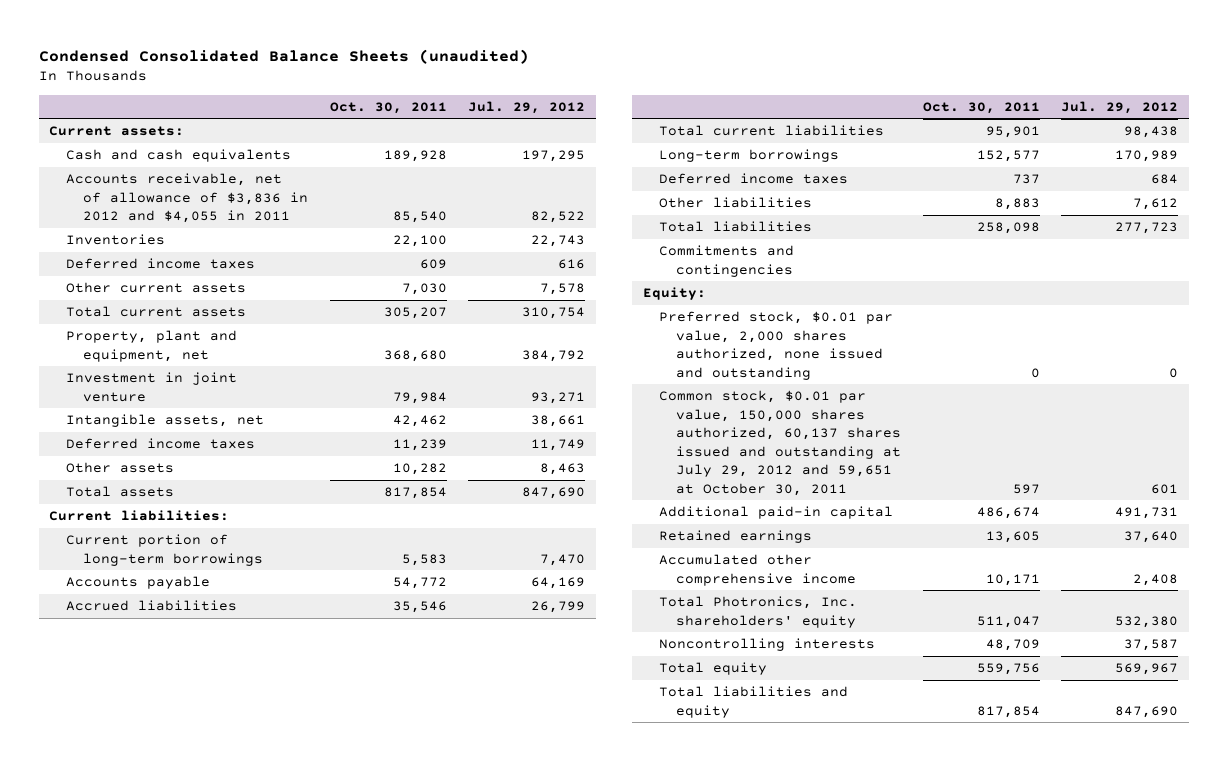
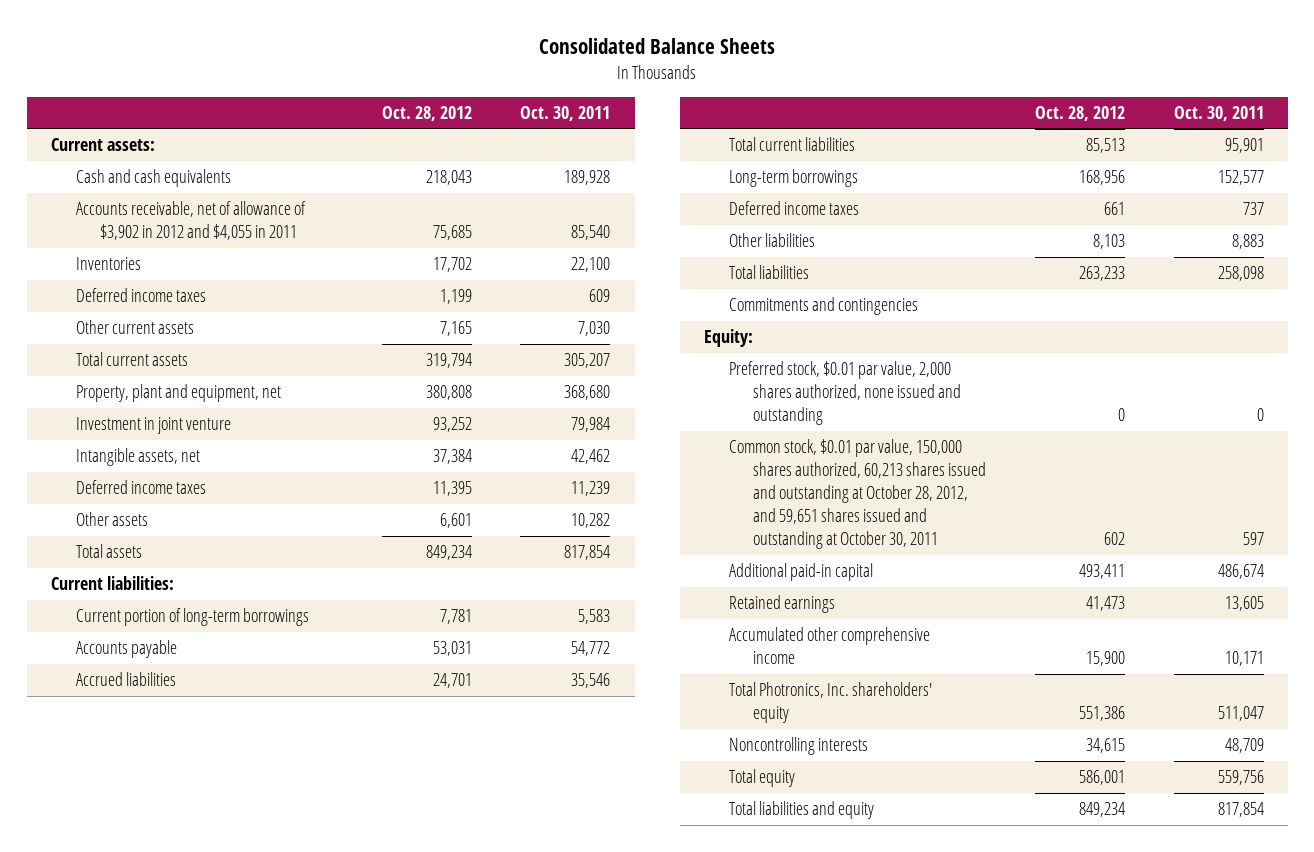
- Condensed Consolidated Balance Sheets (unaudited)
+ Consolidated Balance Sheets
- | Oct. 30, 2011 | Jul. 29, 2012
+ | Oct. 28, 2012 | Oct. 30, 2011
- Accounts receivable, net of allowance of $3,836 in 2012 and $4,055 in 2011 | 85,540 | 82,522
+ Accounts receivable, net of allowance of $3,902 in 2012 and $4,055 in 2011 | 75,685 | 85,540
- Common stock, $0.01 par value, 150,000 shares authorized, 60,137 shares issued and outstanding at July 29, 2012 and 59,651 at October 30, 2011 | 597 | 601
+ Common stock, $0.01 par value, 150,000 shares authorized, 60,213 shares issued and outstanding at October 28, 2012, and 59,651 shares issued and outstanding at October 30, 2011 | 602 | 597

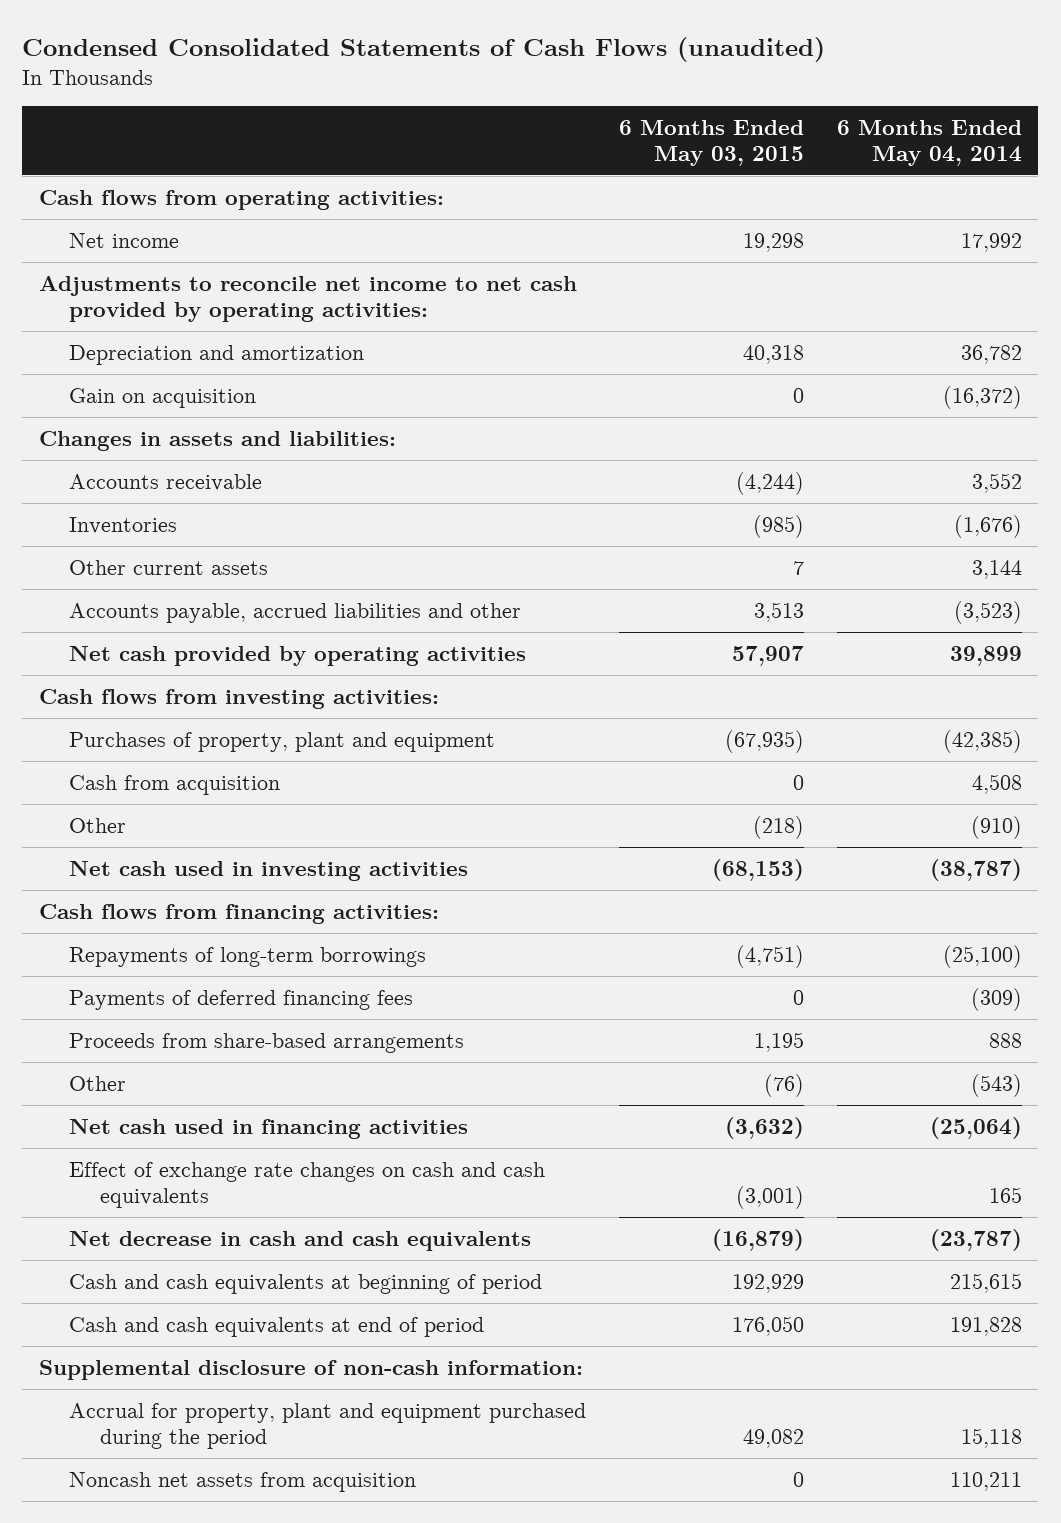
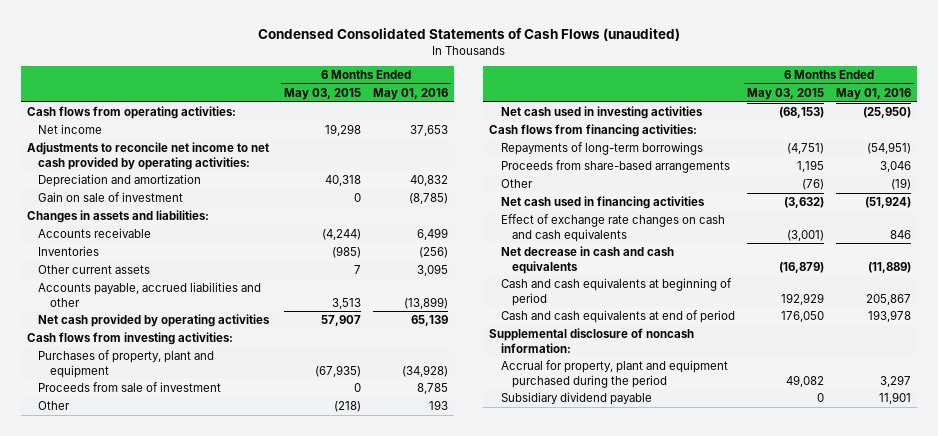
- | 6 Months Ended May 03, 2015 | 6 Months Ended May 04, 2014
+ | 6 Months Ended May 03, 2015 | 6 Months Ended May 01, 2016
- Gain on acquisition | 0 | (16,372)
+ Gain on sale of investment | 0 | (8,785)
- Cash from acquisition | 0 | 4,508
+ Proceeds from sale of investment | 0 | 8,785
- Payments of deferred financing fees | 0 | (309)
- Supplemental disclosure of non-cash information:
+ Supplemental disclosure of noncash information:
- Noncash net assets from acquisition | 0 | 110,211
+ Subsidiary dividend payable | 0 | 11,901

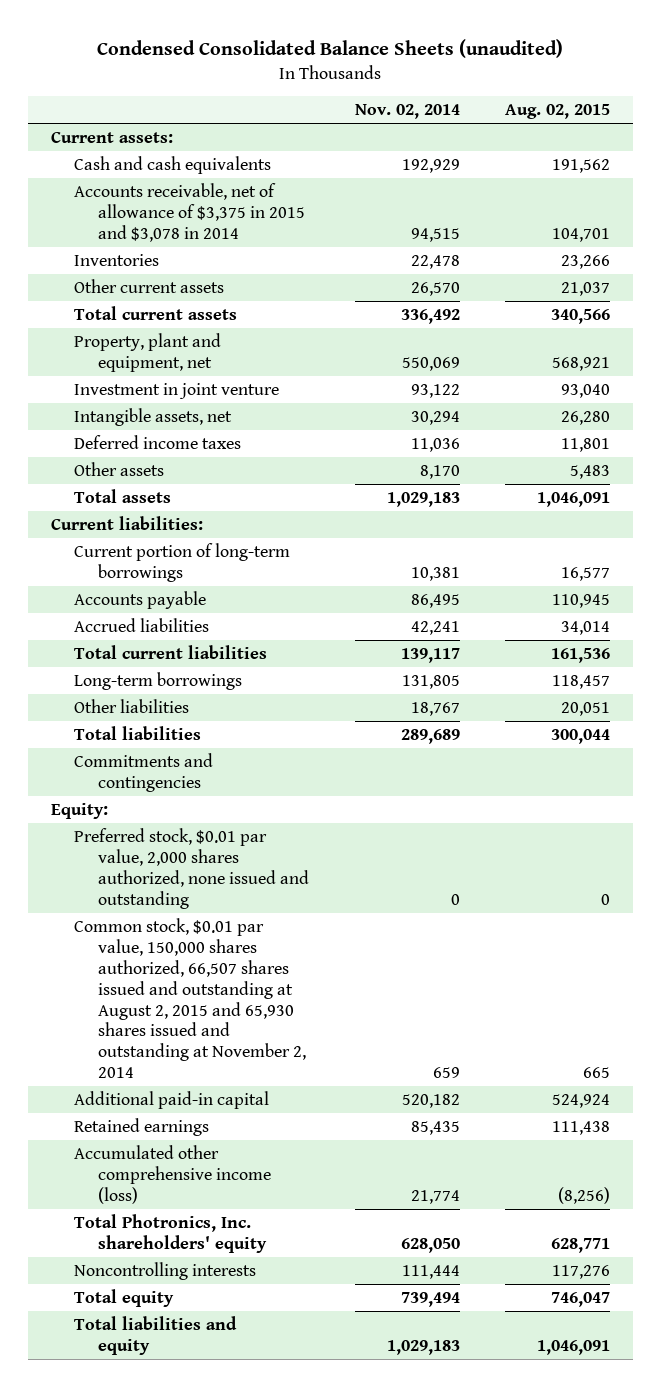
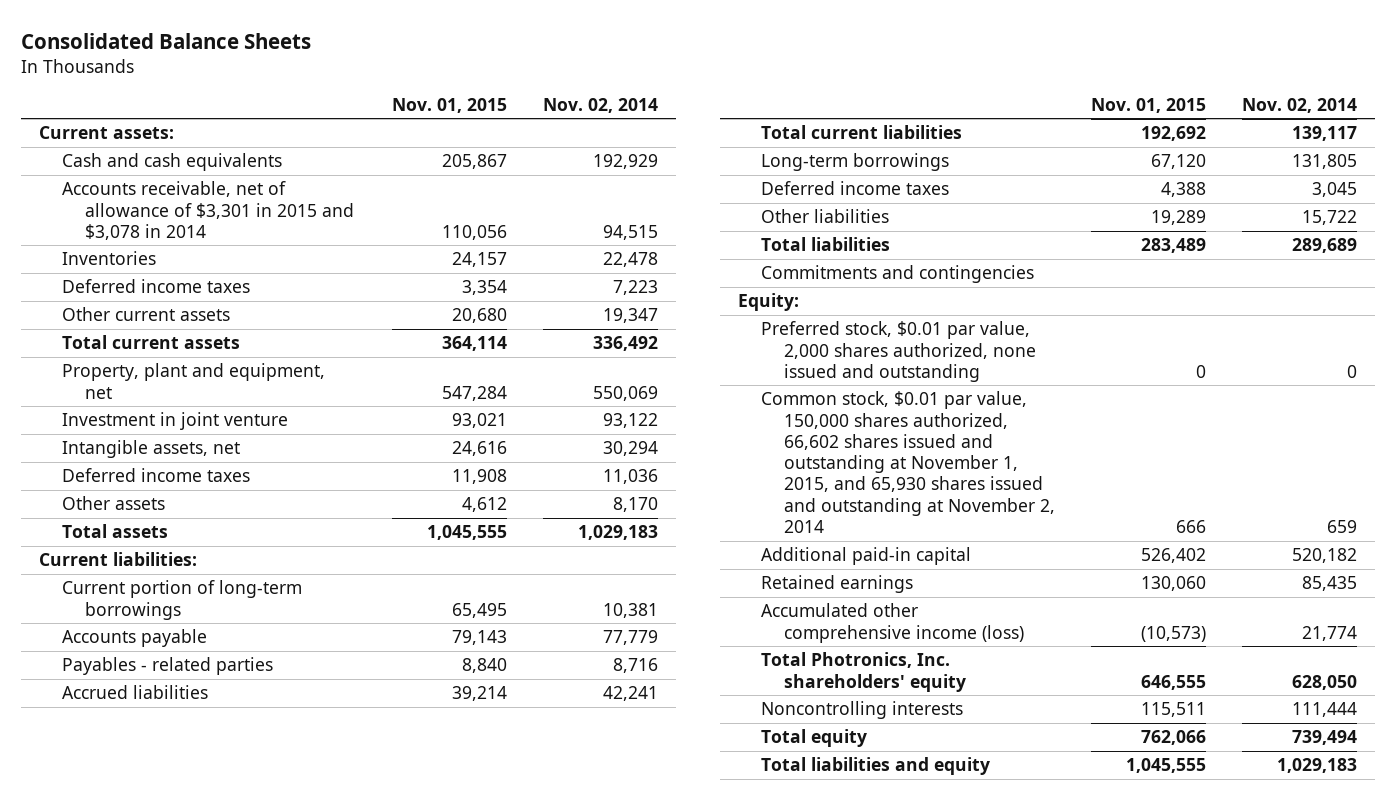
- Condensed Consolidated Balance Sheets (unaudited)
+ Consolidated Balance Sheets
- | Nov. 02, 2014 | Aug. 02, 2015
+ | Nov. 01, 2015 | Nov. 02, 2014
- Accounts receivable, net of allowance of $3,375 in 2015 and $3,078 in 2014 | 94,515 | 104,701
+ Accounts receivable, net of allowance of $3,301 in 2015 and $3,078 in 2014 | 110,056 | 94,515
- Other current assets | 26,570 | 21,037
+ Deferred income taxes | 3,354 | 7,223
+ Other current assets | 20,680 | 19,347
- Accounts payable | 86,495 | 110,945
+ Accounts payable | 79,143 | 77,779
+ Payables - related parties | 8,840 | 8,716
- Other liabilities | 18,767 | 20,051
+ Deferred income taxes | 4,388 | 3,045
+ Other liabilities | 19,289 | 15,722
- Common stock, $0.01 par value, 150,000 shares authorized, 66,507 shares issued and outstanding at August 2, 2015 and 65,930 shares issued and outstanding at November 2, 2014 | 659 | 665
+ Common stock, $0.01 par value, 150,000 shares authorized, 66,602 shares issued and outstanding at November 1, 2015, and 65,930 shares issued and outstanding at November 2, 2014 | 666 | 659

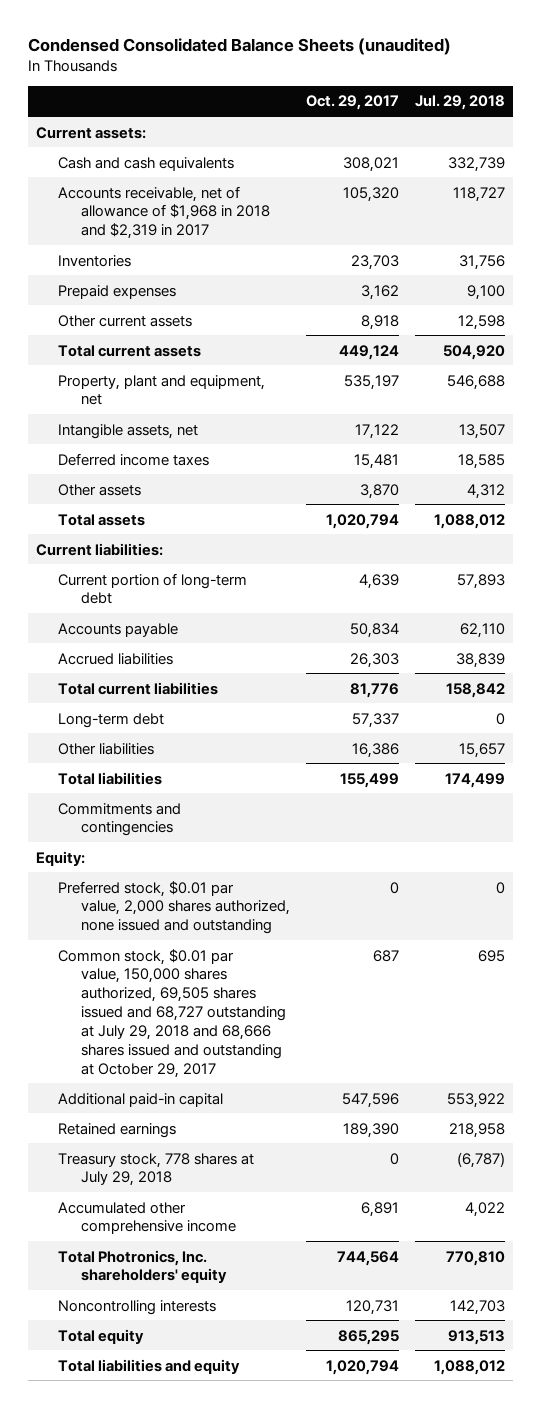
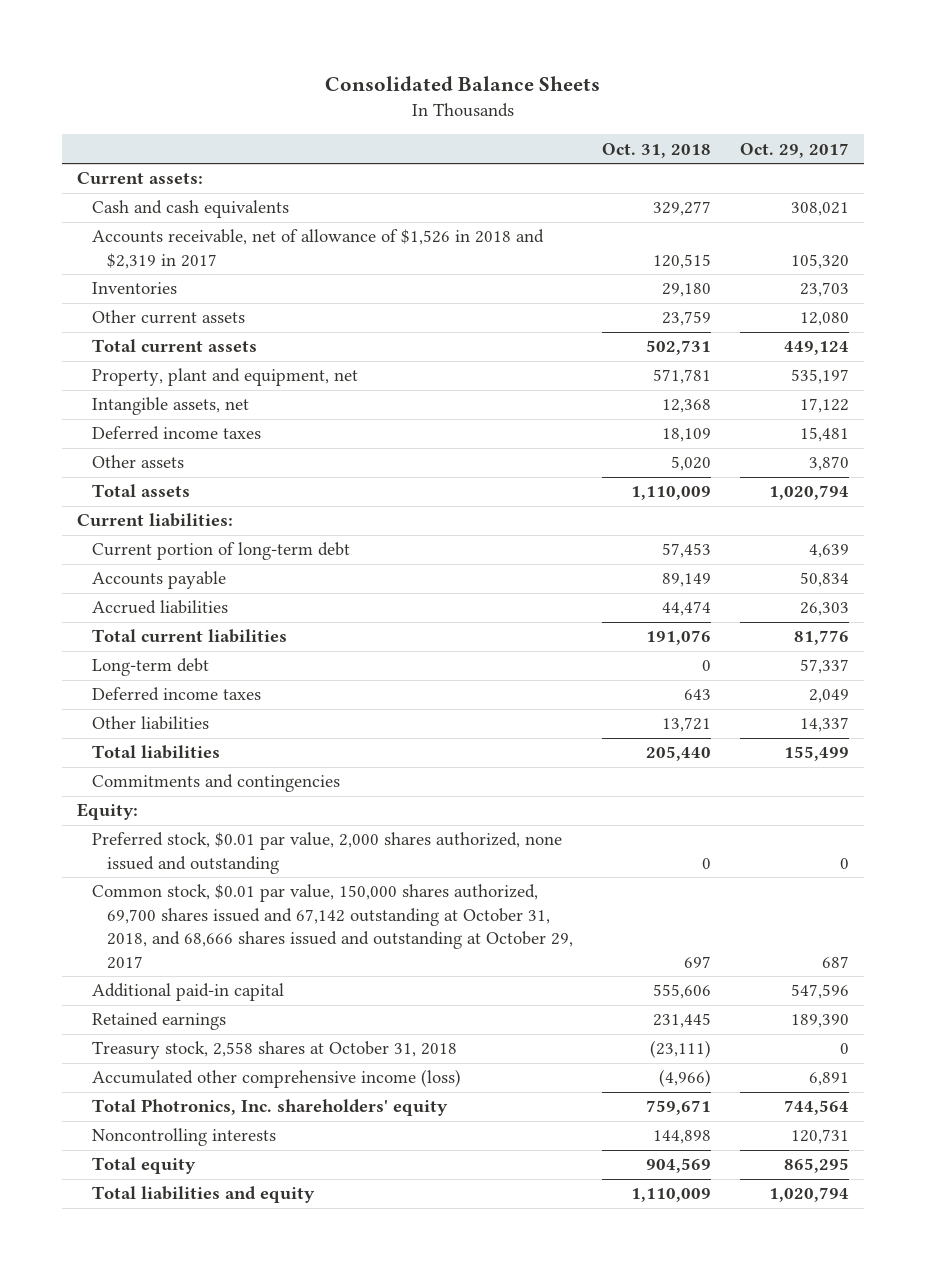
- Condensed Consolidated Balance Sheets (unaudited)
+ Consolidated Balance Sheets
- | Oct. 29, 2017 | Jul. 29, 2018
+ | Oct. 31, 2018 | Oct. 29, 2017
- Accounts receivable, net of allowance of $1,968 in 2018 and $2,319 in 2017 | 105,320 | 118,727
+ Accounts receivable, net of allowance of $1,526 in 2018 and $2,319 in 2017 | 120,515 | 105,320
- Prepaid expenses | 3,162 | 9,100
- Other current assets | 8,918 | 12,598
+ Other current assets | 23,759 | 12,080
- Other liabilities | 16,386 | 15,657
+ Deferred income taxes | 643 | 2,049
+ Other liabilities | 13,721 | 14,337
- Common stock, $0.01 par value, 150,000 shares authorized, 69,505 shares issued and 68,727 outstanding at July 29, 2018 and 68,666 shares issued and outstanding at October 29, 2017 | 687 | 695
+ Common stock, $0.01 par value, 150,000 shares authorized, 69,700 shares issued and 67,142 outstanding at October 31, 2018, and 68,666 shares issued and outstanding at October 29, 2017 | 697 | 687
- Treasury stock, 778 shares at July 29, 2018 | 0 | (6,787)
- Accumulated other comprehensive income | 6,891 | 4,022
+ Treasury stock, 2,558 shares at October 31, 2018 | (23,111) | 0
+ Accumulated other comprehensive income (loss) | (4,966) | 6,891

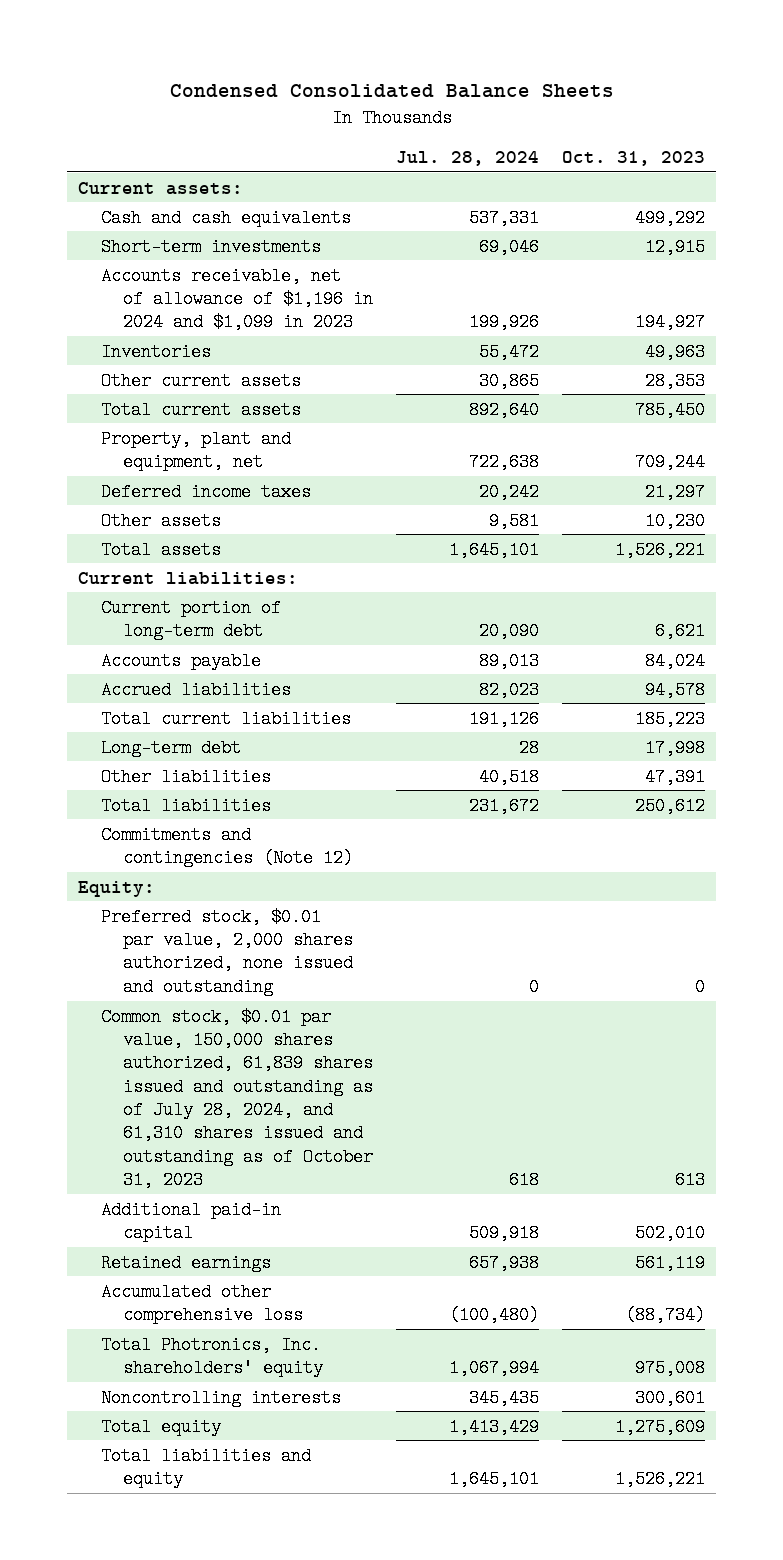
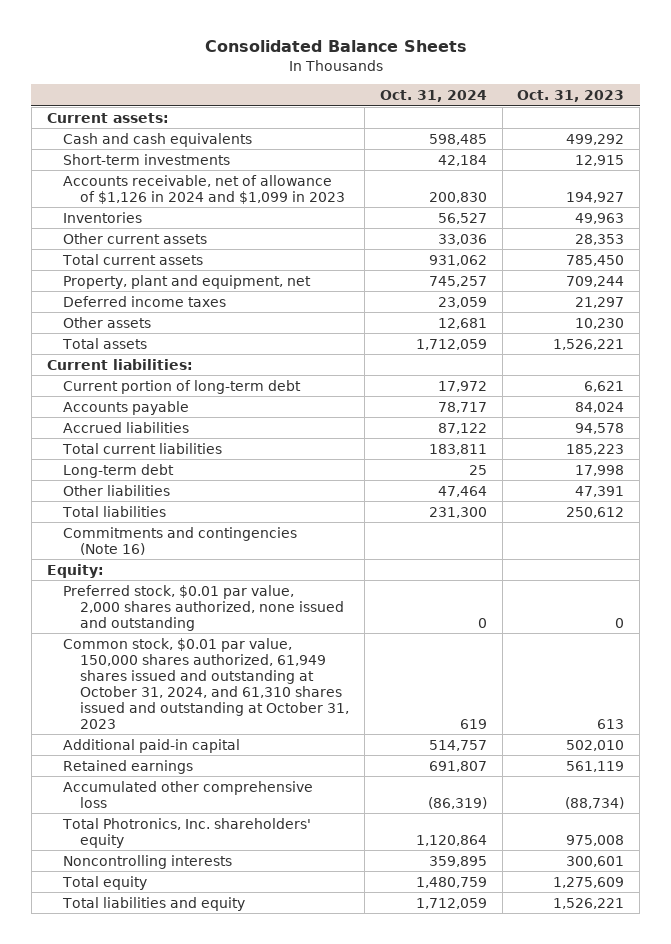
- Condensed Consolidated Balance Sheets
+ Consolidated Balance Sheets
- | Jul. 28, 2024 | Oct. 31, 2023
+ | Oct. 31, 2024 | Oct. 31, 2023
- Accounts receivable, net of allowance of $1,196 in 2024 and $1,099 in 2023 | 199,926 | 194,927
+ Accounts receivable, net of allowance of $1,126 in 2024 and $1,099 in 2023 | 200,830 | 194,927
- Commitments and contingencies (Note 12)
+ Commitments and contingencies (Note 16)
- Common stock, $0.01 par value, 150,000 shares authorized, 61,839 shares issued and outstanding as of July 28, 2024, and 61,310 shares issued and outstanding as of October 31, 2023 | 618 | 613
+ Common stock, $0.01 par value, 150,000 shares authorized, 61,949 shares issued and outstanding at October 31, 2024, and 61,310 shares issued and outstanding at October 31, 2023 | 619 | 613

